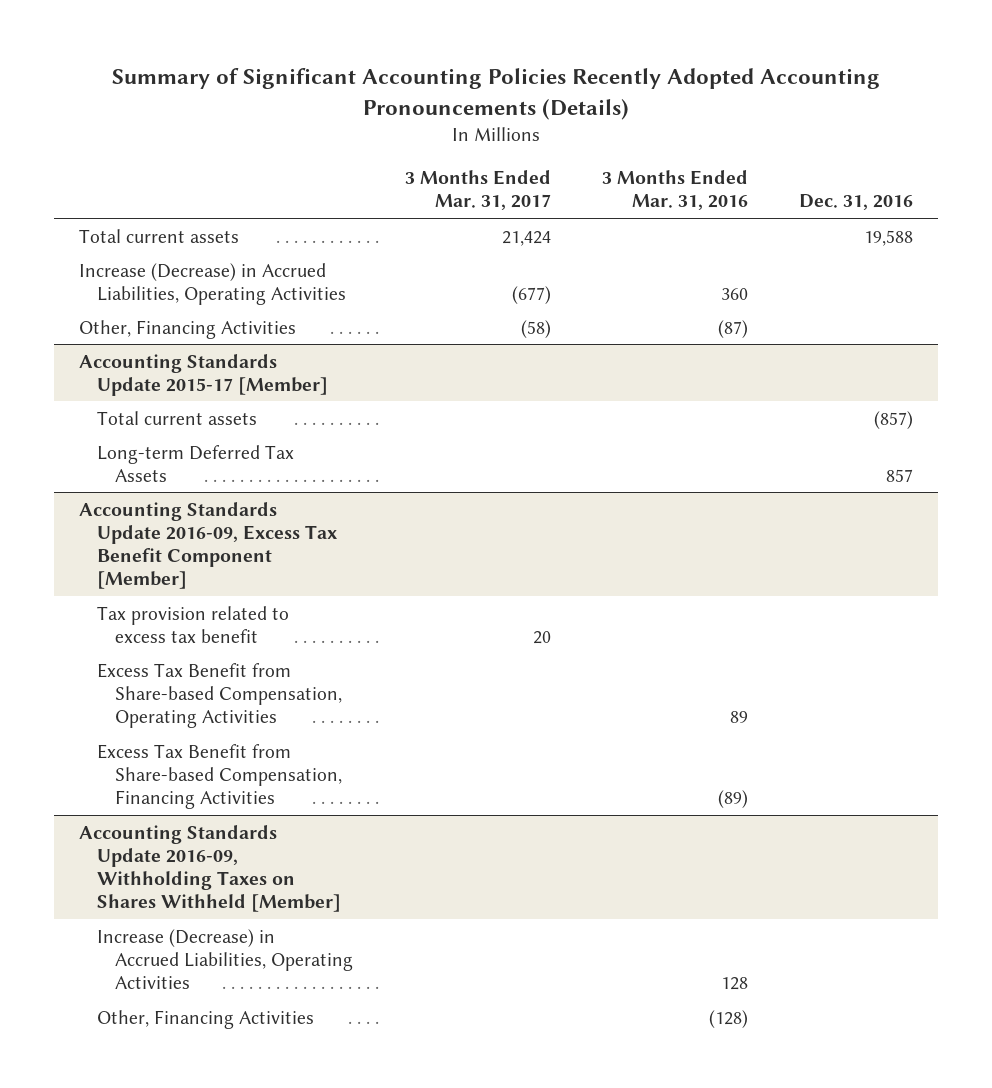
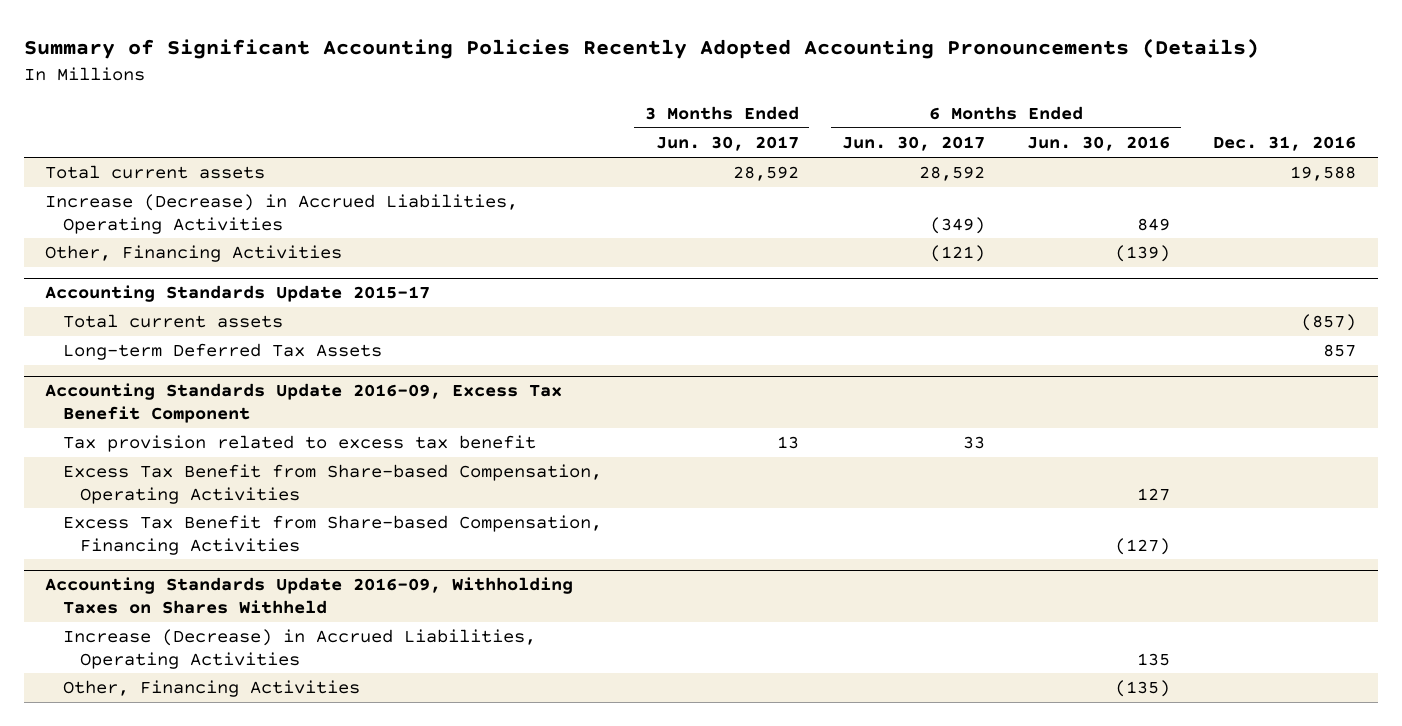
- | 3 Months Ended Mar. 31, 2017 | 3 Months Ended Mar. 31, 2016 | Dec. 31, 2016
+ | 3 Months Ended Jun. 30, 2017 | 6 Months Ended Jun. 30, 2017 | 6 Months Ended Jun. 30, 2016 | Dec. 31, 2016
- Accounting Standards Update 2015-17 [Member]
+ Accounting Standards Update 2015-17
- Accounting Standards Update 2016-09, Excess Tax Benefit Component [Member]
+ Accounting Standards Update 2016-09, Excess Tax Benefit Component
- Accounting Standards Update 2016-09, Withholding Taxes on Shares Withheld [Member]
+ Accounting Standards Update 2016-09, Withholding Taxes on Shares Withheld

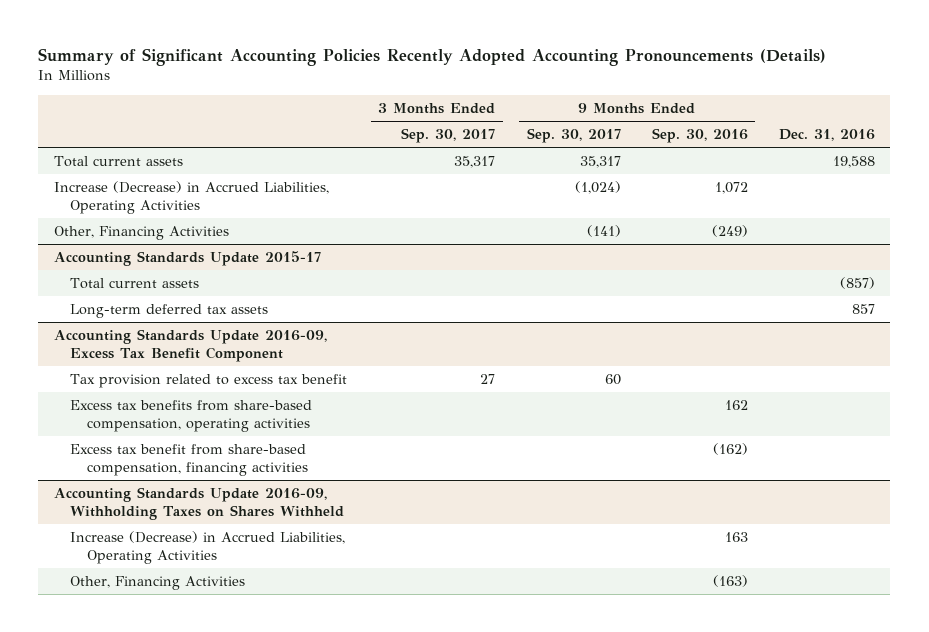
- | 3 Months Ended Jun. 30, 2017 | 6 Months Ended Jun. 30, 2017 | 6 Months Ended Jun. 30, 2016 | Dec. 31, 2016
+ | 3 Months Ended Sep. 30, 2017 | 9 Months Ended Sep. 30, 2017 | 9 Months Ended Sep. 30, 2016 | Dec. 31, 2016
@ Accounting Standards Update 2015-17
- Long-term Deferred Tax Assets | | | | 857
+ Long-term deferred tax assets | | | | 857
@ Accounting Standards Update 2016-09, Excess Tax Benefit Component
- Excess Tax Benefit from Share-based Compensation, Operating Activities | | | 127 |
- Excess Tax Benefit from Share-based Compensation, Financing Activities | | | (127) |
+ Excess tax benefits from share-based compensation, operating activities | | | 162 |
+ Excess tax benefit from share-based compensation, financing activities | | | (162) |

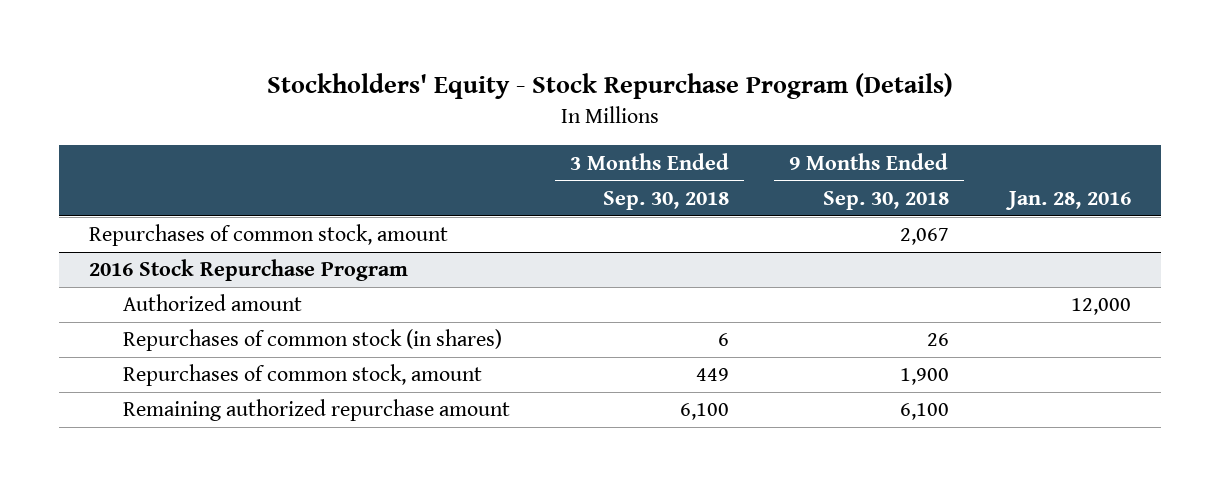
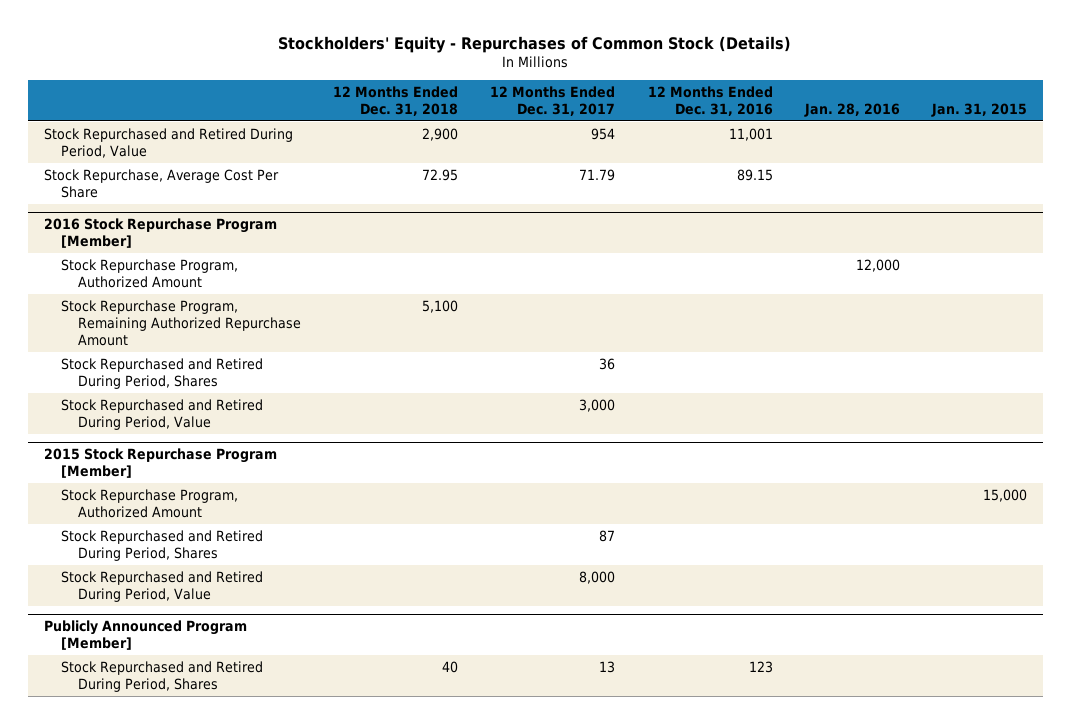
- Stockholders' Equity - Stock Repurchase Program (Details)
+ Stockholders' Equity - Repurchases of Common Stock (Details)
- | 3 Months Ended Sep. 30, 2018 | 9 Months Ended Sep. 30, 2018 | Jan. 28, 2016
+ | 12 Months Ended Dec. 31, 2018 | 12 Months Ended Dec. 31, 2017 | 12 Months Ended Dec. 31, 2016 | Jan. 28, 2016 | Jan. 31, 2015
- Repurchases of common stock, amount | | 2,067 |
- 2016 Stock Repurchase Program
- Authorized amount | | | 12,000
- Repurchases of common stock (in shares) | 6 | 26 |
- Repurchases of common stock, amount | 449 | 1,900 |
- Remaining authorized repurchase amount | 6,100 | 6,100 |
+ Stock Repurchased and Retired During Period, Value | 2,900 | 954 | 11,001 | |
+ Stock Repurchase, Average Cost Per Share | 72.95 | 71.79 | 89.15 | |
+ 2016 Stock Repurchase Program [Member]
+ Stock Repurchase Program, Authorized Amount | | | | 12,000 |
+ Stock Repurchase Program, Remaining Authorized Repurchase Amount | 5,100 | | | |
+ Stock Repurchased and Retired During Period, Shares | | 36 | | |
+ Stock Repurchased and Retired During Period, Value | | 3,000 | | |
+ 2015 Stock Repurchase Program [Member]
+ Stock Repurchase Program, Authorized Amount | | | | | 15,000
+ Stock Repurchased and Retired During Period, Shares | | 87 | | |
+ Stock Repurchased and Retired During Period, Value | | 8,000 | | |
+ Publicly Announced Program [Member]
+ Stock Repurchased and Retired During Period, Shares | 40 | 13 | 123 | |

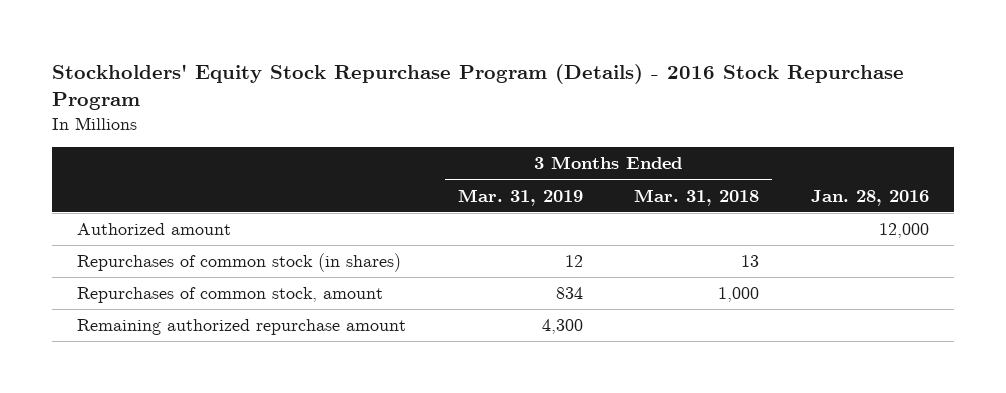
- Stockholders' Equity - Repurchases of Common Stock (Details)
+ Stockholders' Equity Stock Repurchase Program (Details) - 2016 Stock Repurchase Program
- | 12 Months Ended Dec. 31, 2018 | 12 Months Ended Dec. 31, 2017 | 12 Months Ended Dec. 31, 2016 | Jan. 28, 2016 | Jan. 31, 2015
+ | 3 Months Ended Mar. 31, 2019 | 3 Months Ended Mar. 31, 2018 | Jan. 28, 2016
- Stock Repurchased and Retired During Period, Value | 2,900 | 954 | 11,001 | |
- Stock Repurchase, Average Cost Per Share | 72.95 | 71.79 | 89.15 | |
- 2016 Stock Repurchase Program [Member]
- Stock Repurchase Program, Authorized Amount | | | | 12,000 |
- Stock Repurchase Program, Remaining Authorized Repurchase Amount | 5,100 | | | |
- Stock Repurchased and Retired During Period, Shares | | 36 | | |
- Stock Repurchased and Retired During Period, Value | | 3,000 | | |
- 2015 Stock Repurchase Program [Member]
- Stock Repurchase Program, Authorized Amount | | | | | 15,000
- Stock Repurchased and Retired During Period, Shares | | 87 | | |
- Stock Repurchased and Retired During Period, Value | | 8,000 | | |
- Publicly Announced Program [Member]
- Stock Repurchased and Retired During Period, Shares | 40 | 13 | 123 | |
+ Authorized amount | | | 12,000
+ Repurchases of common stock (in shares) | 12 | 13 |
+ Repurchases of common stock, amount | 834 | 1,000 |
+ Remaining authorized repurchase amount | 4,300 | |

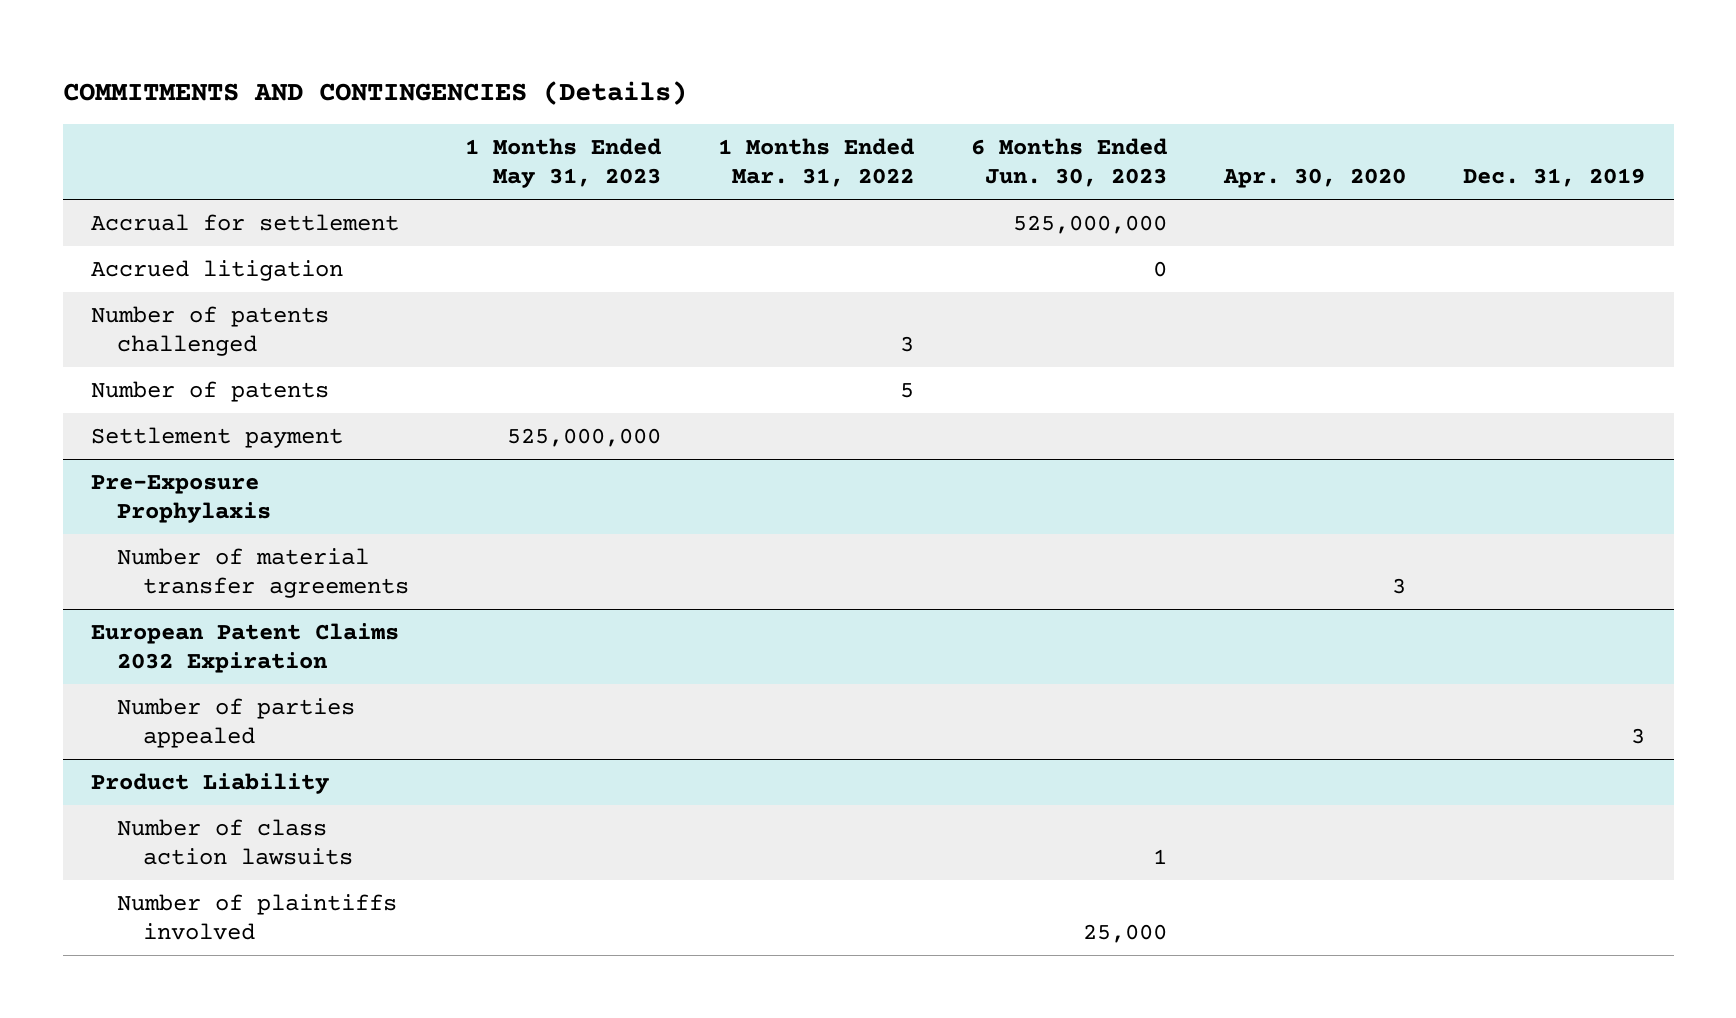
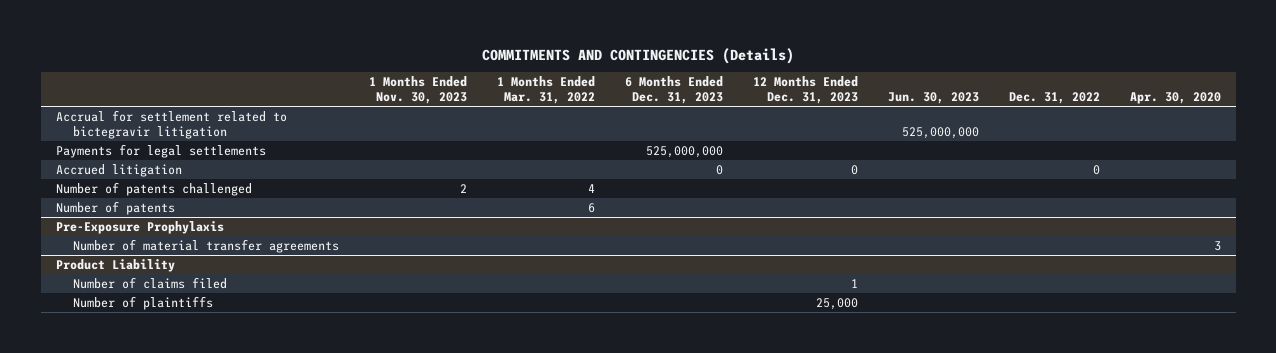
- | 1 Months Ended May 31, 2023 | 1 Months Ended Mar. 31, 2022 | 6 Months Ended Jun. 30, 2023 | Apr. 30, 2020 | Dec. 31, 2019
+ | 1 Months Ended Nov. 30, 2023 | 1 Months Ended Mar. 31, 2022 | 6 Months Ended Dec. 31, 2023 | 12 Months Ended Dec. 31, 2023 | Jun. 30, 2023 | Dec. 31, 2022 | Apr. 30, 2020
- Accrual for settlement | | | 525,000,000 | |
+ Accrual for settlement related to bictegravir litigation | | | | | 525,000,000 | |
+ Payments for legal settlements | | | 525,000,000 | | | |
- Number of patents challenged | | 3 | | |
- Number of patents | | 5 | | |
- Settlement payment | 525,000,000 | | | |
+ Number of patents challenged | 2 | 4 | | | | |
+ Number of patents | | 6 | | | | |
- European Patent Claims 2032 Expiration
- Number of parties appealed | | | | | 3
@ Product Liability
- Number of class action lawsuits | | | 1 | |
- Number of plaintiffs involved | | | 25,000 | |
+ Number of claims filed | | | | 1 | | |
+ Number of plaintiffs | | | | 25,000 | | |

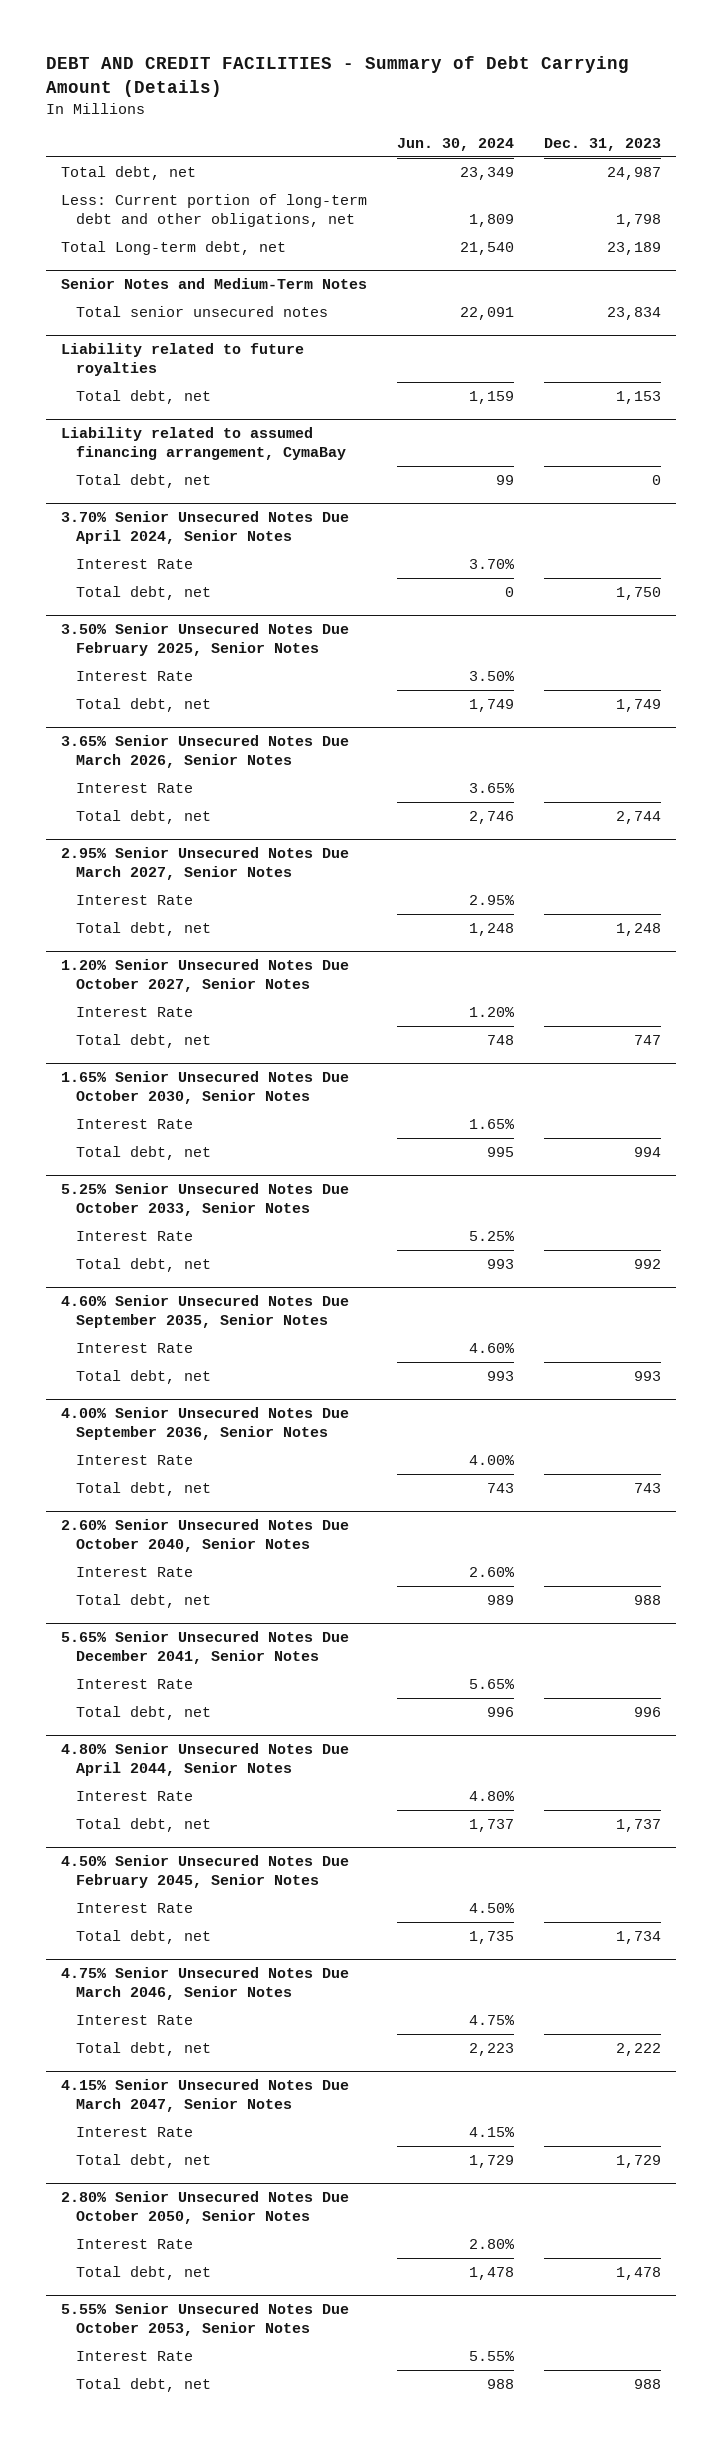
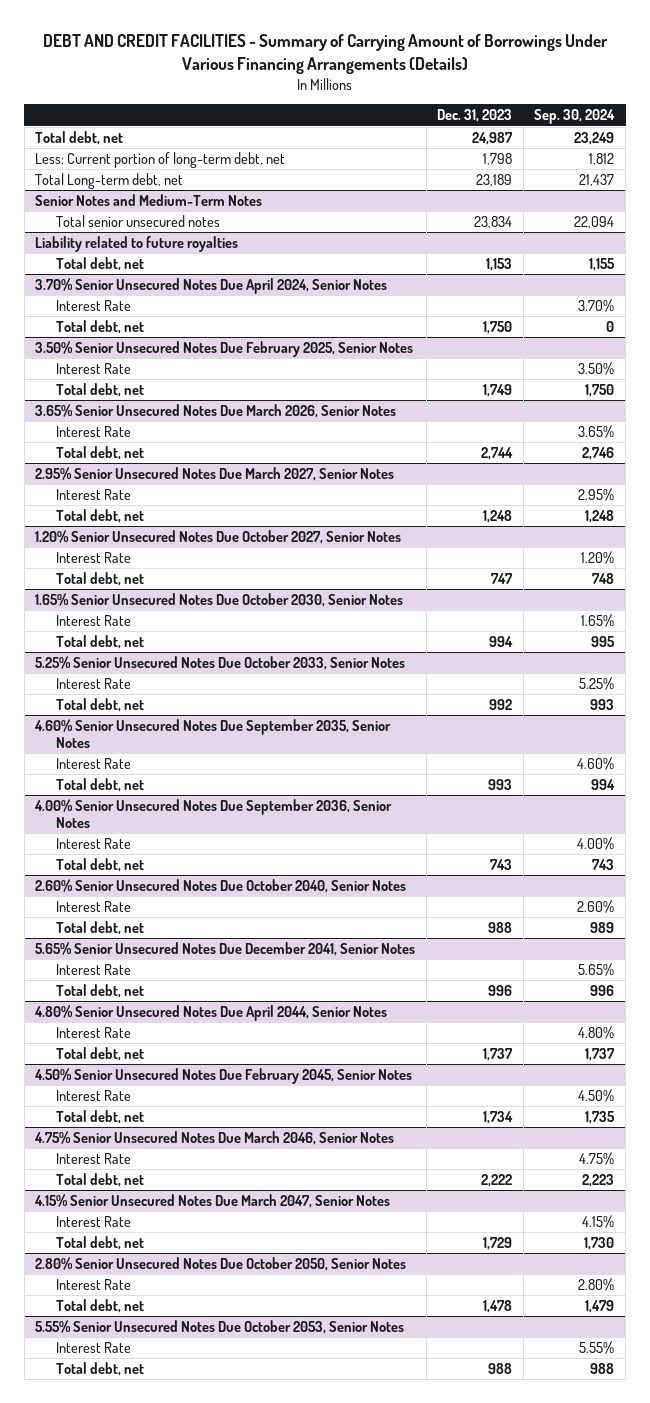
- DEBT AND CREDIT FACILITIES - Summary of Debt Carrying Amount (Details)
+ DEBT AND CREDIT FACILITIES - Summary of Carrying Amount of Borrowings Under Various Financing Arrangements (Details)
- | Jun. 30, 2024 | Dec. 31, 2023
+ | Dec. 31, 2023 | Sep. 30, 2024
- Less: Current portion of long-term debt and other obligations, net | 1,809 | 1,798
+ Less: Current portion of long-term debt, net | 1,798 | 1,812
- Liability related to assumed financing arrangement, CymaBay
- Total debt, net | 99 | 0

